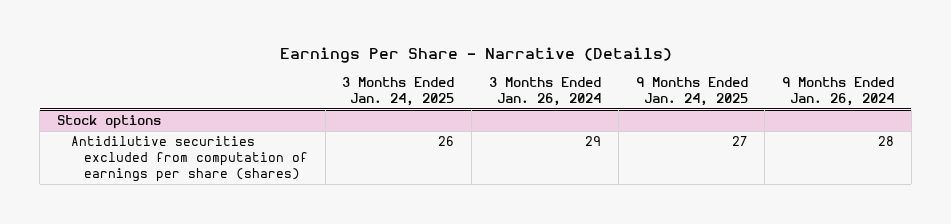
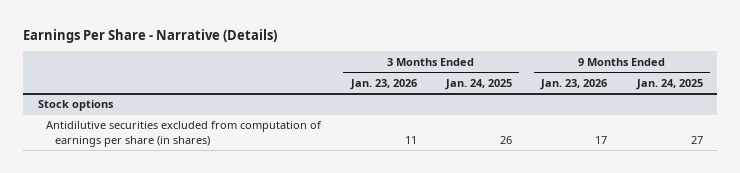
- | 3 Months Ended Jan. 24, 2025 | 3 Months Ended Jan. 26, 2024 | 9 Months Ended Jan. 24, 2025 | 9 Months Ended Jan. 26, 2024
+ | 3 Months Ended Jan. 23, 2026 | 3 Months Ended Jan. 24, 2025 | 9 Months Ended Jan. 23, 2026 | 9 Months Ended Jan. 24, 2025
@ Stock options
- Antidilutive securities excluded from computation of earnings per share (shares) | 26 | 29 | 27 | 28
+ Antidilutive securities excluded from computation of earnings per share (in shares) | 11 | 26 | 17 | 27

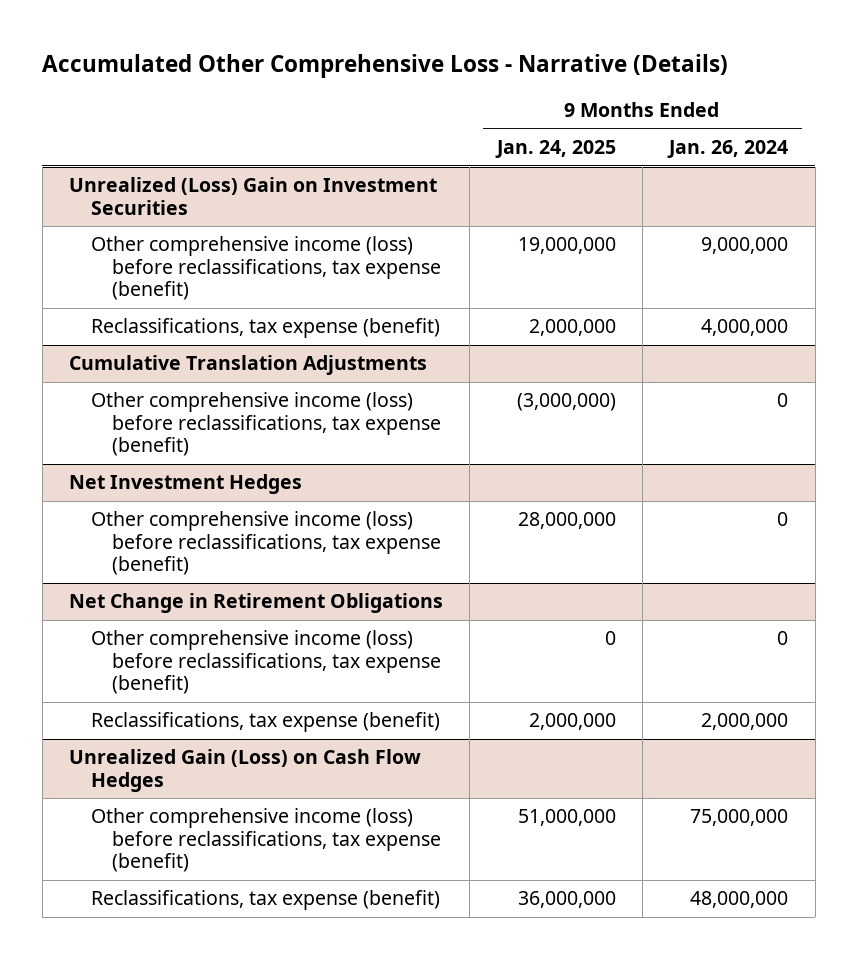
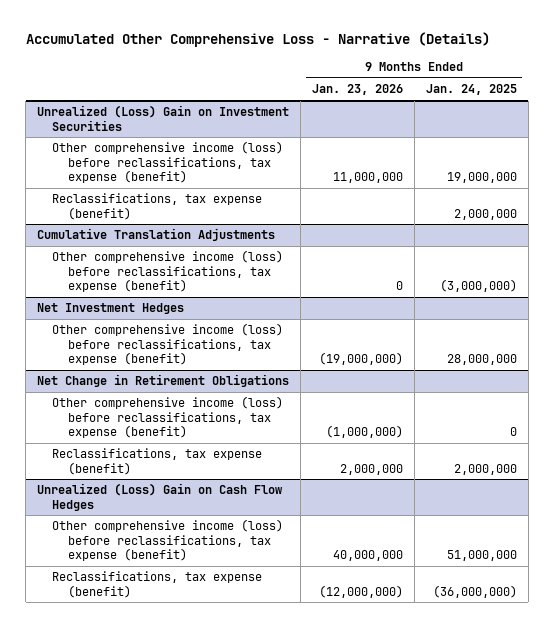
- | 9 Months Ended Jan. 24, 2025 | 9 Months Ended Jan. 26, 2024
+ | 9 Months Ended Jan. 23, 2026 | 9 Months Ended Jan. 24, 2025
- Unrealized Gain (Loss) on Cash Flow Hedges
+ Unrealized (Loss) Gain on Cash Flow Hedges
- Reclassifications, tax expense (benefit) | 36,000,000 | 48,000,000
+ Reclassifications, tax expense (benefit) | (12,000,000) | (36,000,000)

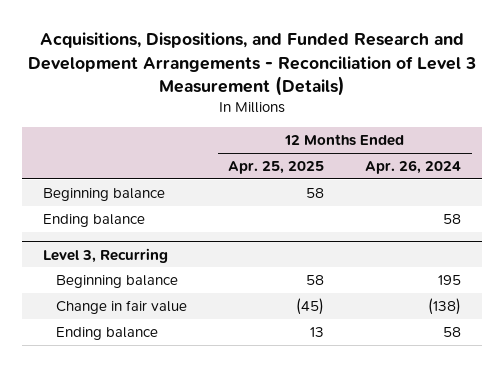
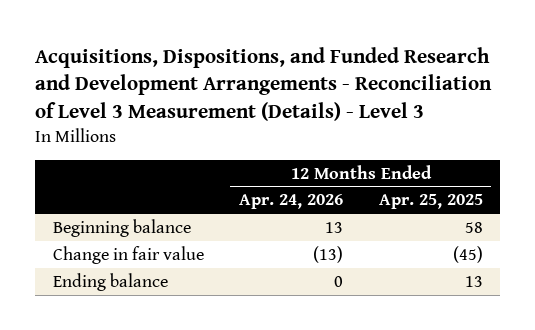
- Acquisitions, Dispositions, and Funded Research and Development Arrangements - Reconciliation of Level 3 Measurement (Details)
+ Acquisitions, Dispositions, and Funded Research and Development Arrangements - Reconciliation of Level 3 Measurement (Details) - Level 3
- | 12 Months Ended Apr. 25, 2025 | 12 Months Ended Apr. 26, 2024
+ | 12 Months Ended Apr. 24, 2026 | 12 Months Ended Apr. 25, 2025
- Ending balance | | 58
- Level 3, Recurring
- Beginning balance | 58 | 195

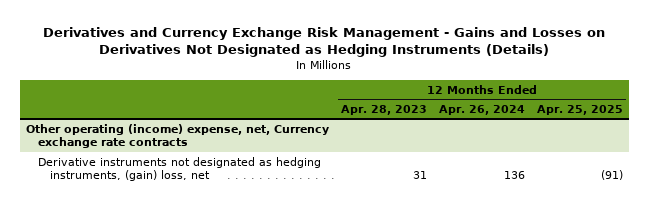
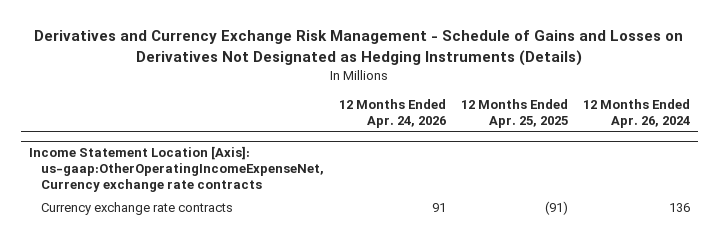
- Derivatives and Currency Exchange Risk Management - Gains and Losses on Derivatives Not Designated as Hedging Instruments (Details)
+ Derivatives and Currency Exchange Risk Management - Schedule of Gains and Losses on Derivatives Not Designated as Hedging Instruments (Details)
- | 12 Months Ended Apr. 28, 2023 | 12 Months Ended Apr. 26, 2024 | 12 Months Ended Apr. 25, 2025
+ | 12 Months Ended Apr. 24, 2026 | 12 Months Ended Apr. 25, 2025 | 12 Months Ended Apr. 26, 2024
- Other operating (income) expense, net, Currency exchange rate contracts
- Derivative instruments not designated as hedging instruments, (gain) loss, net | 31 | 136 | (91)
+ Income Statement Location [Axis]: us-gaap:OtherOperatingIncomeExpenseNet, Currency exchange rate contracts
+ Currency exchange rate contracts | 91 | (91) | 136

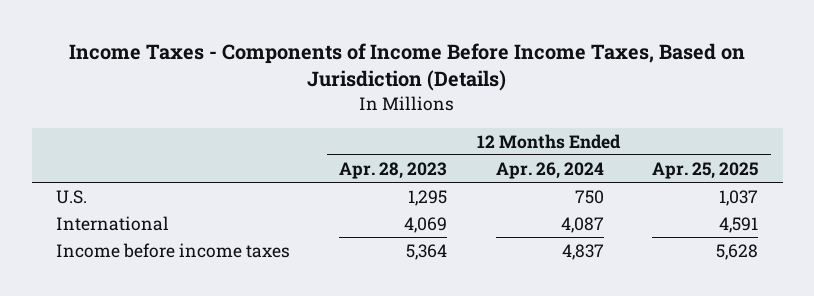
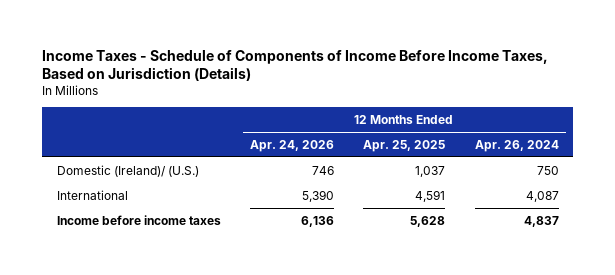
- Income Taxes - Components of Income Before Income Taxes, Based on Jurisdiction (Details)
+ Income Taxes - Schedule of Components of Income Before Income Taxes, Based on Jurisdiction (Details)
- | 12 Months Ended Apr. 28, 2023 | 12 Months Ended Apr. 26, 2024 | 12 Months Ended Apr. 25, 2025
+ | 12 Months Ended Apr. 24, 2026 | 12 Months Ended Apr. 25, 2025 | 12 Months Ended Apr. 26, 2024
- U.S. | 1,295 | 750 | 1,037
+ Domestic (Ireland)/ (U.S.) | 746 | 1,037 | 750

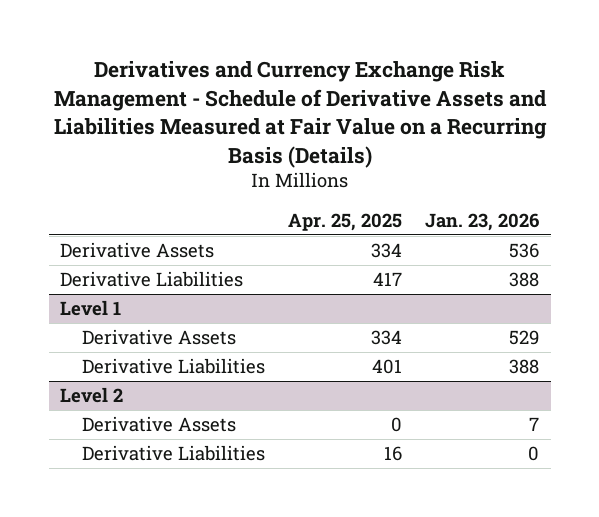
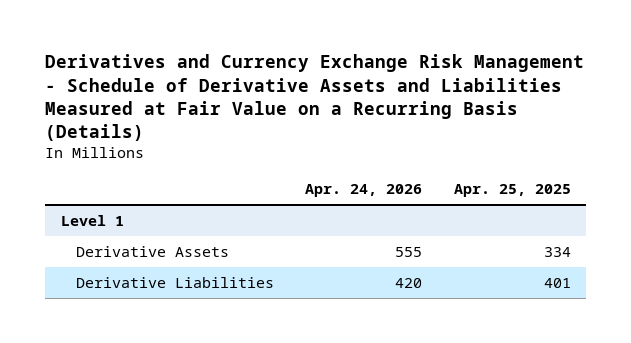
- | Apr. 25, 2025 | Jan. 23, 2026
+ | Apr. 24, 2026 | Apr. 25, 2025
- Derivative Assets | 334 | 536
- Derivative Liabilities | 417 | 388
- Level 2
- Derivative Assets | 0 | 7
- Derivative Liabilities | 16 | 0

